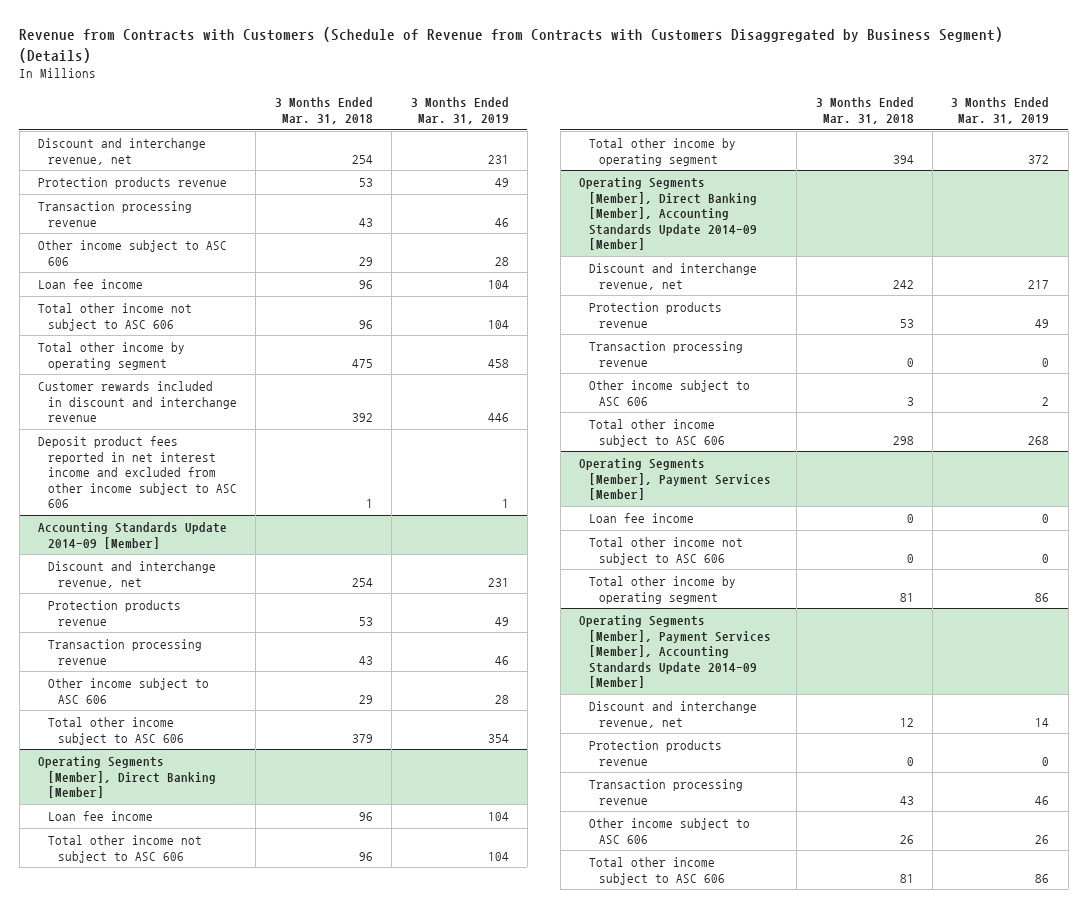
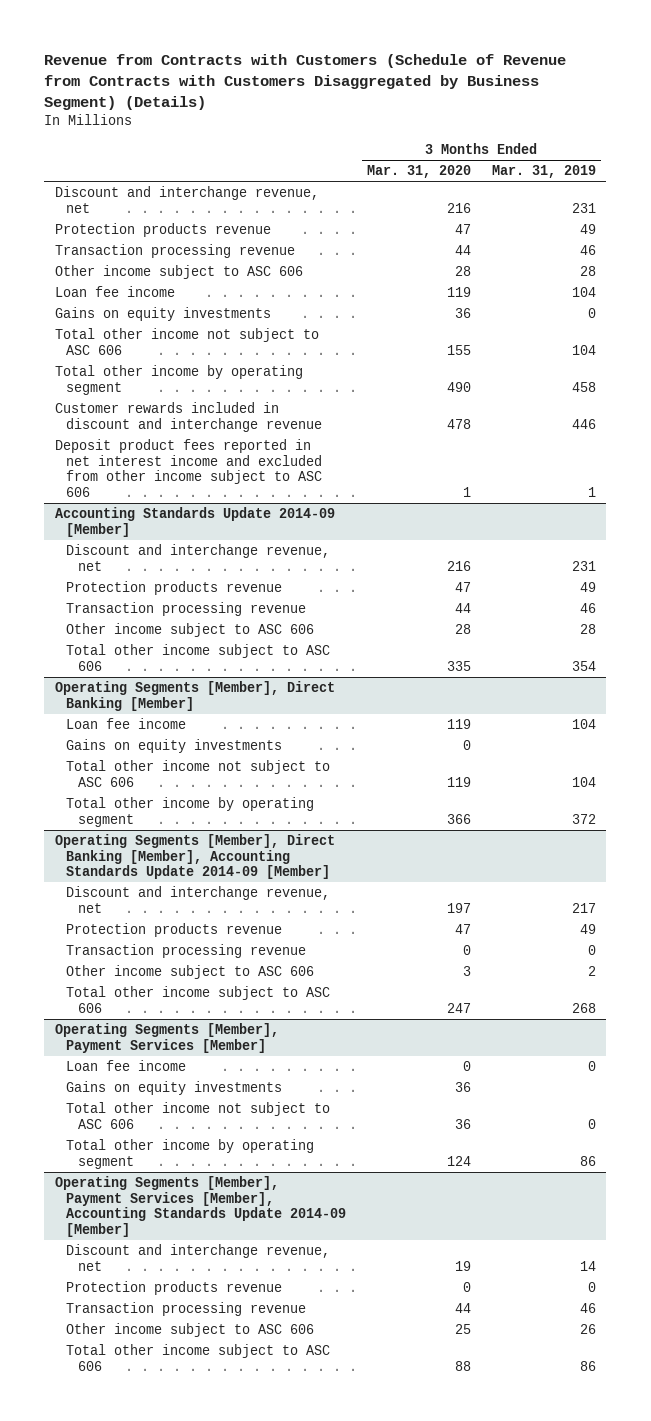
- | 3 Months Ended Mar. 31, 2018 | 3 Months Ended Mar. 31, 2019
+ | 3 Months Ended Mar. 31, 2020 | 3 Months Ended Mar. 31, 2019
+ Gains on equity investments | 36 | 0
@ Operating Segments [Member], Direct Banking [Member]
+ Gains on equity investments | 0 |
@ Operating Segments [Member], Payment Services [Member]
+ Gains on equity investments | 36 |

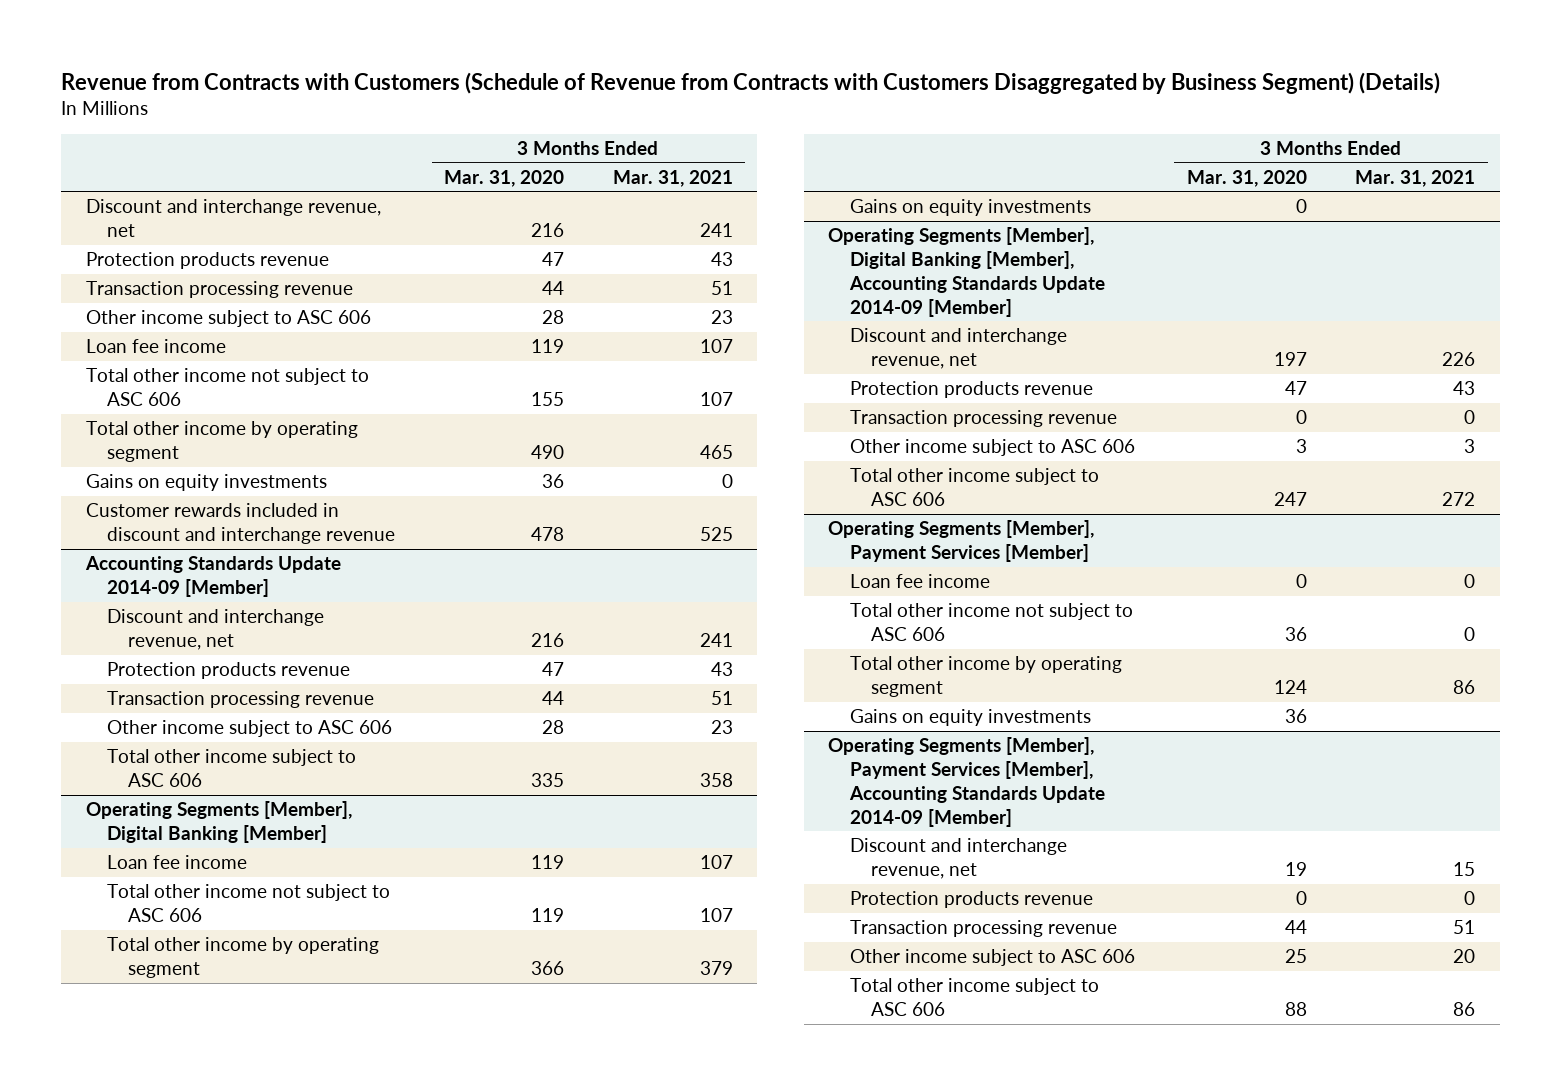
- | 3 Months Ended Mar. 31, 2020 | 3 Months Ended Mar. 31, 2019
+ | 3 Months Ended Mar. 31, 2020 | 3 Months Ended Mar. 31, 2021
moved down: Gains on equity investments | 36 | 0
- Deposit product fees reported in net interest income and excluded from other income subject to ASC 606 | 1 | 1
- Operating Segments [Member], Direct Banking [Member]
+ Operating Segments [Member], Digital Banking [Member]
- Gains on equity investments | 0 |
- Operating Segments [Member], Direct Banking [Member], Accounting Standards Update 2014-09 [Member]
+ Gains on equity investments | 0 |
+ Operating Segments [Member], Digital Banking [Member], Accounting Standards Update 2014-09 [Member]
@ Operating Segments [Member], Payment Services [Member]
moved down: Gains on equity investments | 36 |

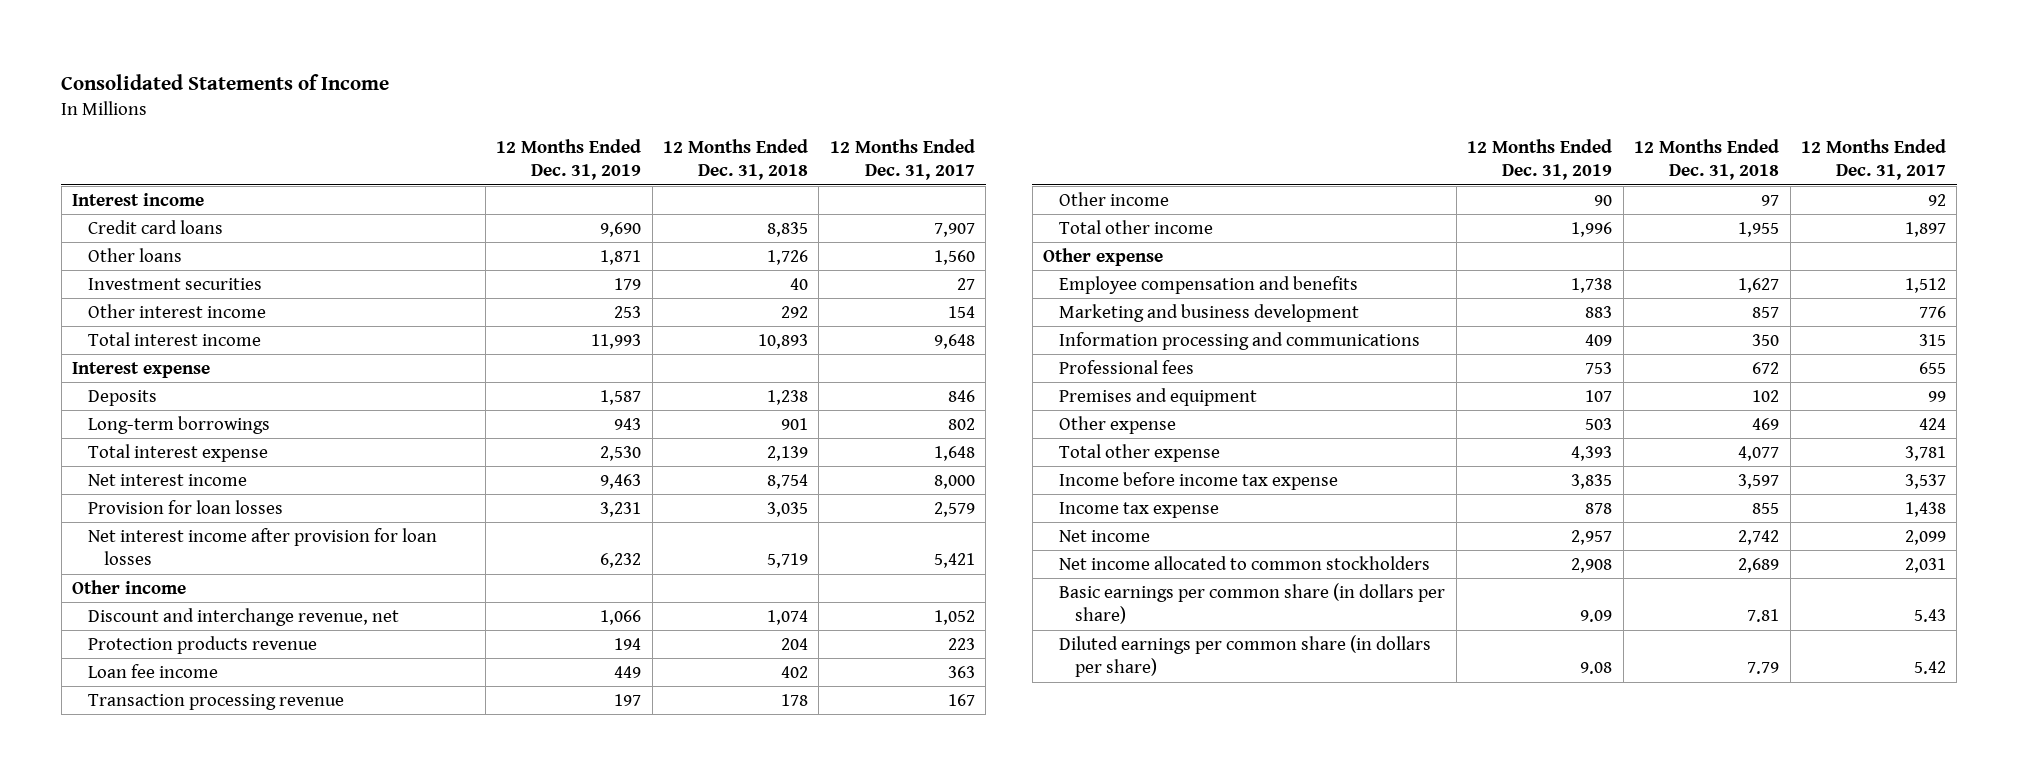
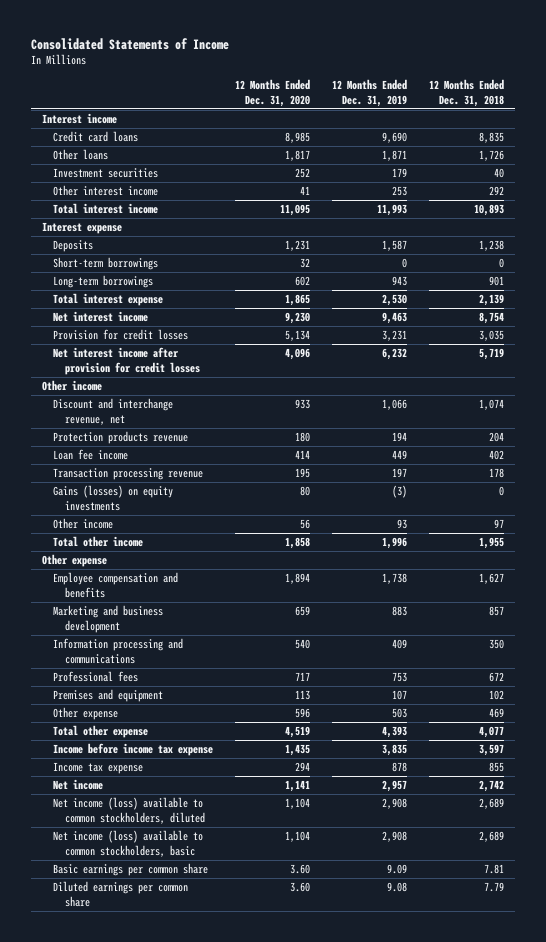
- | 12 Months Ended Dec. 31, 2019 | 12 Months Ended Dec. 31, 2018 | 12 Months Ended Dec. 31, 2017
+ | 12 Months Ended Dec. 31, 2020 | 12 Months Ended Dec. 31, 2019 | 12 Months Ended Dec. 31, 2018
+ Short-term borrowings | 32 | 0 | 0
- Provision for loan losses | 3,231 | 3,035 | 2,579
- Net interest income after provision for loan losses | 6,232 | 5,719 | 5,421
+ Provision for credit losses | 5,134 | 3,231 | 3,035
+ Net interest income after provision for credit losses | 4,096 | 6,232 | 5,719
- Other income | 90 | 97 | 92
+ Gains (losses) on equity investments | 80 | (3) | 0
+ Other income | 56 | 93 | 97
- Net income allocated to common stockholders | 2,908 | 2,689 | 2,031
- Basic earnings per common share (in dollars per share) | 9.09 | 7.81 | 5.43
- Diluted earnings per common share (in dollars per share) | 9.08 | 7.79 | 5.42
+ Net income (loss) available to common stockholders, diluted | 1,104 | 2,908 | 2,689
+ Net income (loss) available to common stockholders, basic | 1,104 | 2,908 | 2,689
+ Basic earnings per common share | 3.60 | 9.09 | 7.81
+ Diluted earnings per common share | 3.60 | 9.08 | 7.79

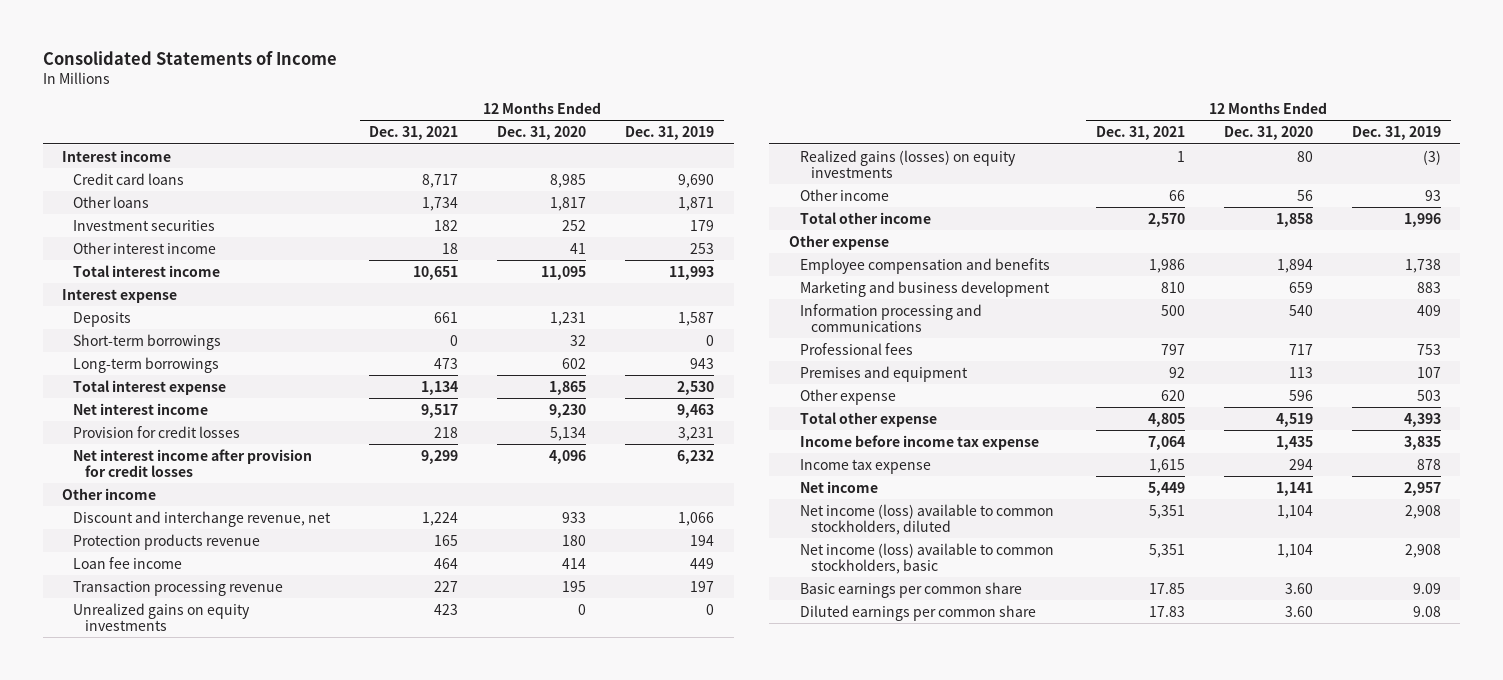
- | 12 Months Ended Dec. 31, 2020 | 12 Months Ended Dec. 31, 2019 | 12 Months Ended Dec. 31, 2018
+ | 12 Months Ended Dec. 31, 2021 | 12 Months Ended Dec. 31, 2020 | 12 Months Ended Dec. 31, 2019
- Gains (losses) on equity investments | 80 | (3) | 0
+ Unrealized gains on equity investments | 423 | 0 | 0
+ Realized gains (losses) on equity investments | 1 | 80 | (3)

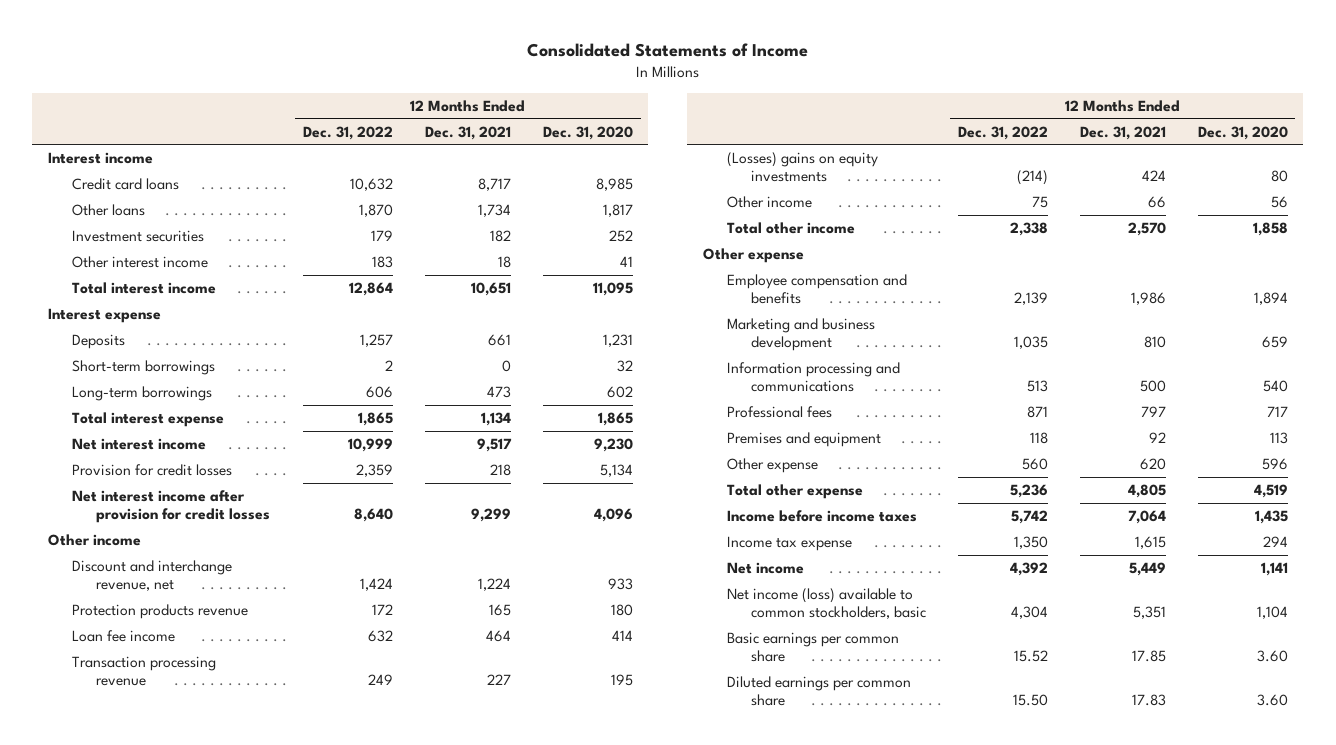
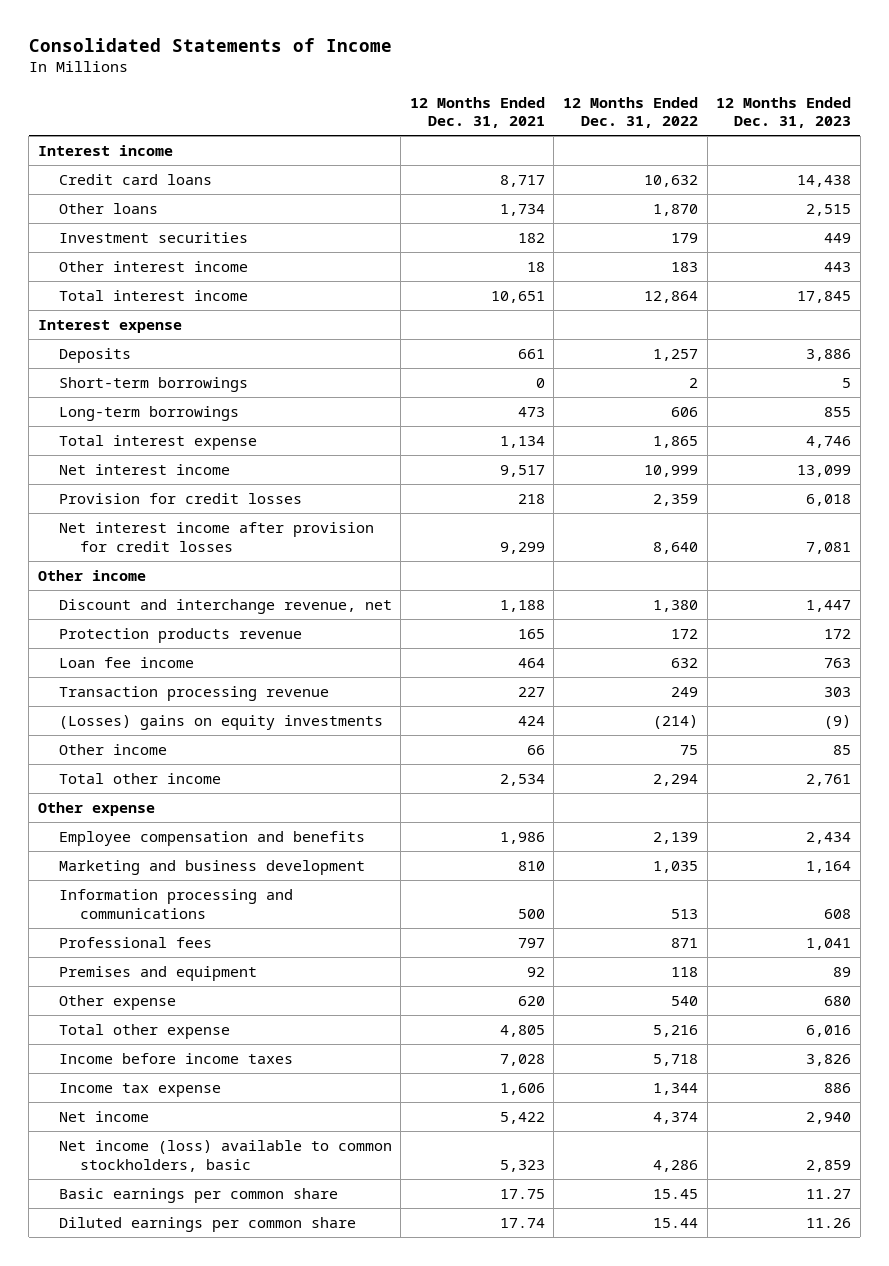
- | 12 Months Ended Dec. 31, 2022 | 12 Months Ended Dec. 31, 2021 | 12 Months Ended Dec. 31, 2020
+ | 12 Months Ended Dec. 31, 2021 | 12 Months Ended Dec. 31, 2022 | 12 Months Ended Dec. 31, 2023
- Discount and interchange revenue, net | 1,424 | 1,224 | 933
+ Discount and interchange revenue, net | 1,188 | 1,380 | 1,447
- Total other income | 2,338 | 2,570 | 1,858
+ Total other income | 2,534 | 2,294 | 2,761
- Other expense | 560 | 620 | 596
- Total other expense | 5,236 | 4,805 | 4,519
- Income before income taxes | 5,742 | 7,064 | 1,435
- Income tax expense | 1,350 | 1,615 | 294
- Net income | 4,392 | 5,449 | 1,141
- Net income (loss) available to common stockholders, basic | 4,304 | 5,351 | 1,104
- Basic earnings per common share | 15.52 | 17.85 | 3.60
- Diluted earnings per common share | 15.50 | 17.83 | 3.60
+ Other expense | 620 | 540 | 680
+ Total other expense | 4,805 | 5,216 | 6,016
+ Income before income taxes | 7,028 | 5,718 | 3,826
+ Income tax expense | 1,606 | 1,344 | 886
+ Net income | 5,422 | 4,374 | 2,940
+ Net income (loss) available to common stockholders, basic | 5,323 | 4,286 | 2,859
+ Basic earnings per common share | 17.75 | 15.45 | 11.27
+ Diluted earnings per common share | 17.74 | 15.44 | 11.26

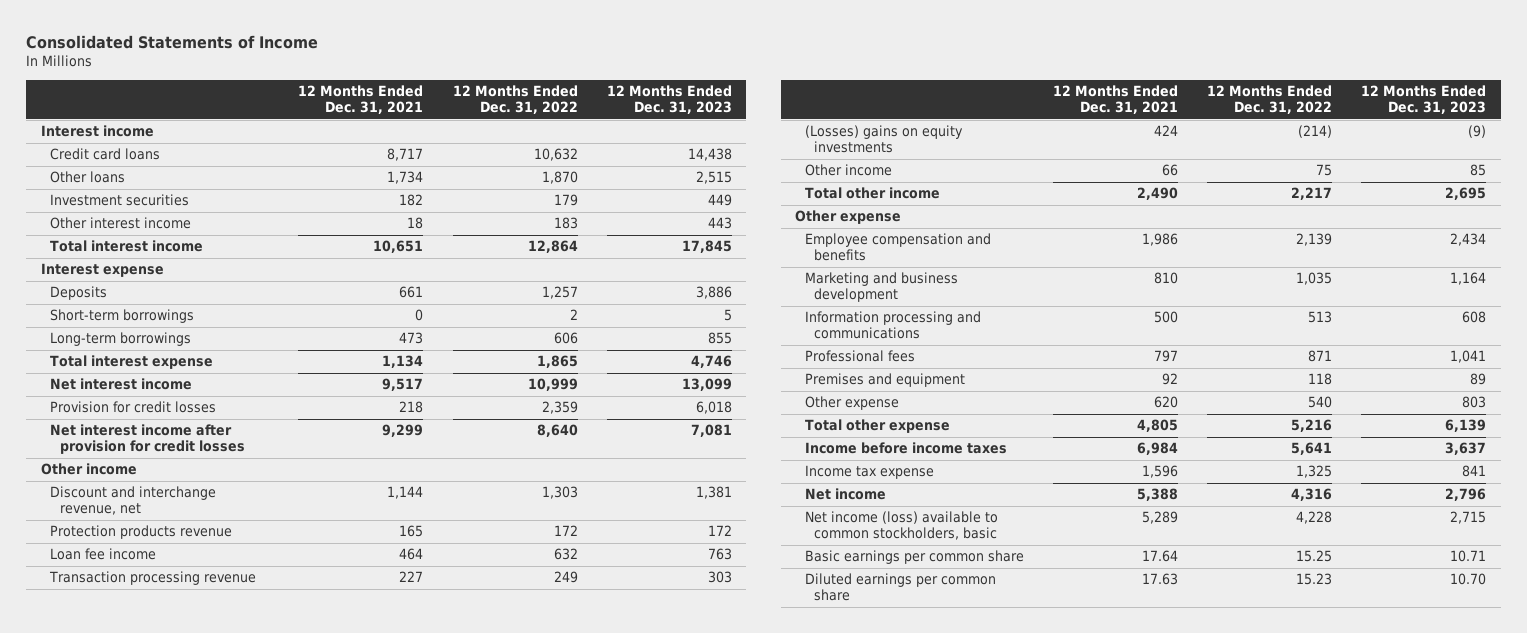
- Discount and interchange revenue, net | 1,188 | 1,380 | 1,447
+ Discount and interchange revenue, net | 1,144 | 1,303 | 1,381
- Total other income | 2,534 | 2,294 | 2,761
+ Total other income | 2,490 | 2,217 | 2,695
- Other expense | 620 | 540 | 680
- Total other expense | 4,805 | 5,216 | 6,016
- Income before income taxes | 7,028 | 5,718 | 3,826
- Income tax expense | 1,606 | 1,344 | 886
- Net income | 5,422 | 4,374 | 2,940
- Net income (loss) available to common stockholders, basic | 5,323 | 4,286 | 2,859
- Basic earnings per common share | 17.75 | 15.45 | 11.27
- Diluted earnings per common share | 17.74 | 15.44 | 11.26
+ Other expense | 620 | 540 | 803
+ Total other expense | 4,805 | 5,216 | 6,139
+ Income before income taxes | 6,984 | 5,641 | 3,637
+ Income tax expense | 1,596 | 1,325 | 841
+ Net income | 5,388 | 4,316 | 2,796
+ Net income (loss) available to common stockholders, basic | 5,289 | 4,228 | 2,715
+ Basic earnings per common share | 17.64 | 15.25 | 10.71
+ Diluted earnings per common share | 17.63 | 15.23 | 10.70

